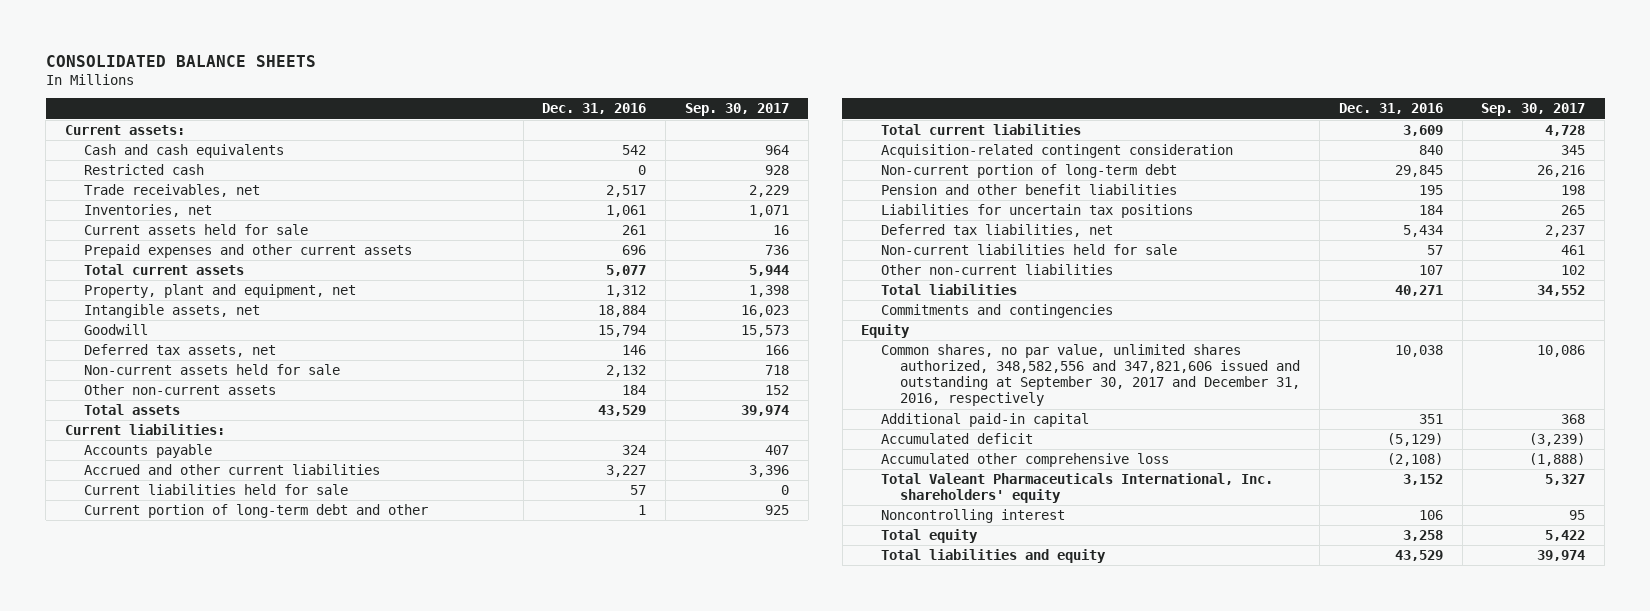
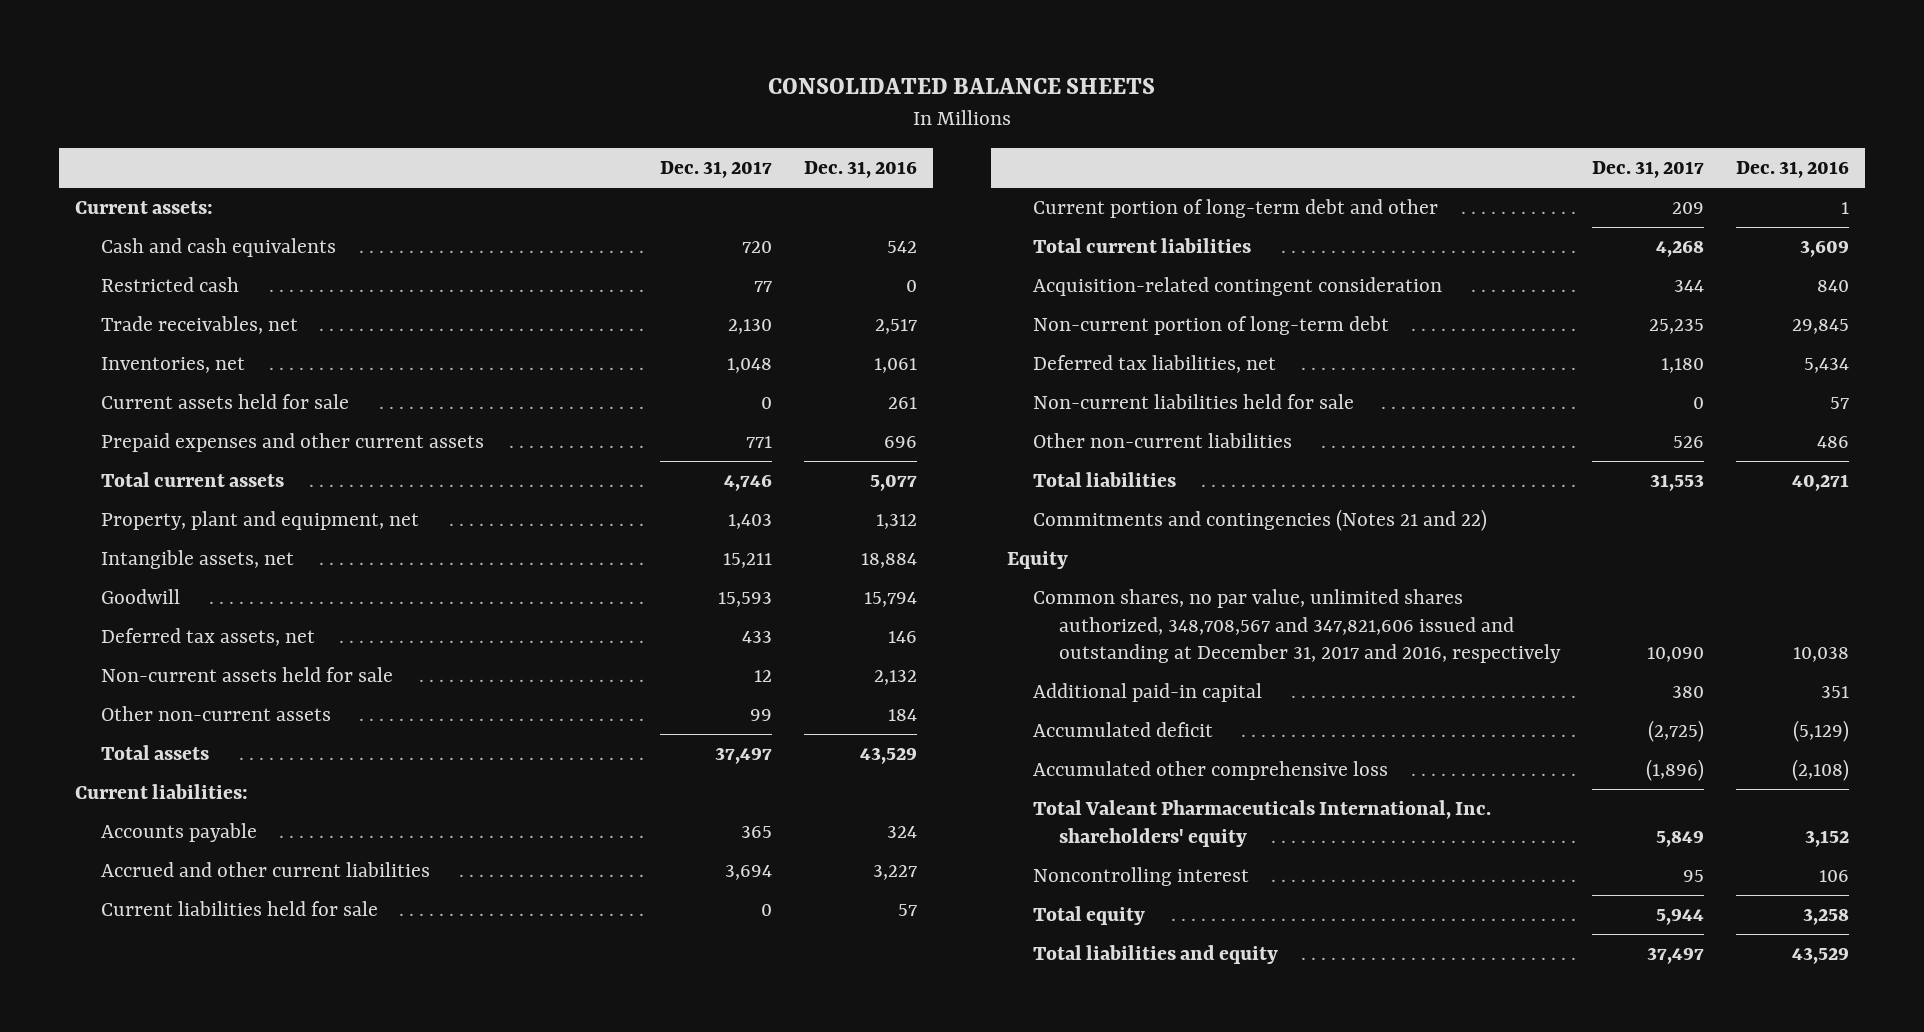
- | Dec. 31, 2016 | Sep. 30, 2017
+ | Dec. 31, 2017 | Dec. 31, 2016
- Pension and other benefit liabilities | 195 | 198
- Liabilities for uncertain tax positions | 184 | 265
- Other non-current liabilities | 107 | 102
+ Other non-current liabilities | 526 | 486
- Commitments and contingencies
+ Commitments and contingencies (Notes 21 and 22)
- Common shares, no par value, unlimited shares authorized, 348,582,556 and 347,821,606 issued and outstanding at September 30, 2017 and December 31, 2016, respectively | 10,038 | 10,086
+ Common shares, no par value, unlimited shares authorized, 348,708,567 and 347,821,606 issued and outstanding at December 31, 2017 and 2016, respectively | 10,090 | 10,038

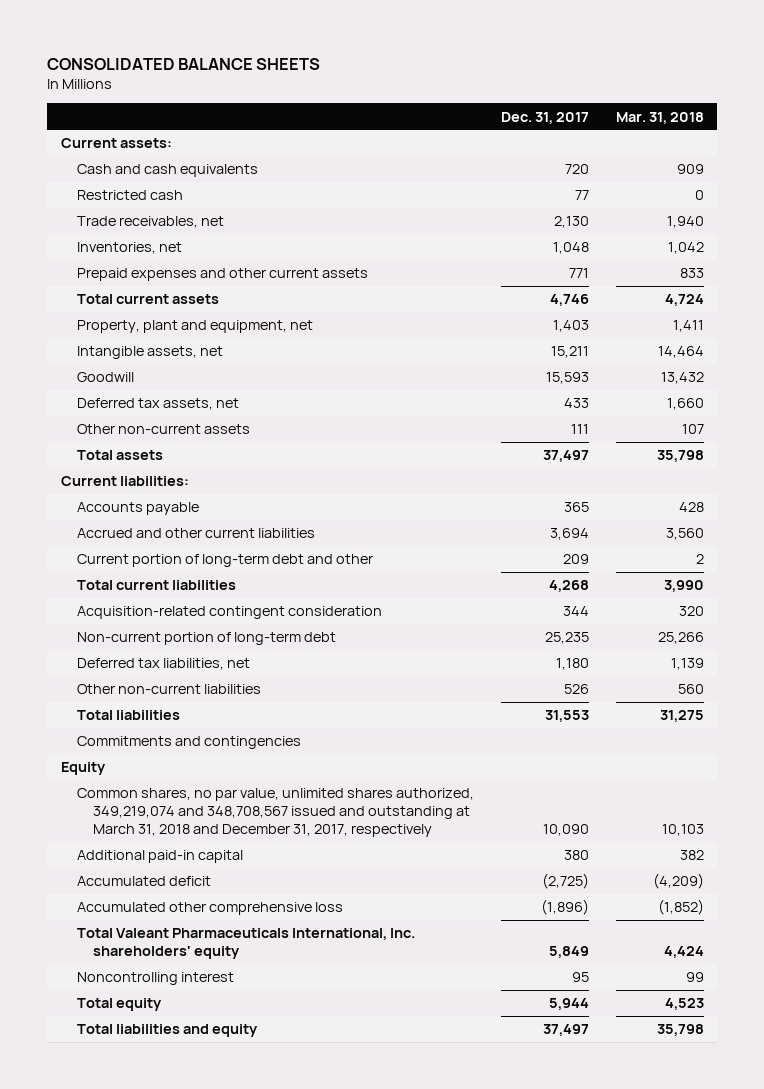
- | Dec. 31, 2017 | Dec. 31, 2016
+ | Dec. 31, 2017 | Mar. 31, 2018
- Current assets held for sale | 0 | 261
- Non-current assets held for sale | 12 | 2,132
- Other non-current assets | 99 | 184
+ Other non-current assets | 111 | 107
- Current liabilities held for sale | 0 | 57
- Non-current liabilities held for sale | 0 | 57
- Commitments and contingencies (Notes 21 and 22)
+ Commitments and contingencies
- Common shares, no par value, unlimited shares authorized, 348,708,567 and 347,821,606 issued and outstanding at December 31, 2017 and 2016, respectively | 10,090 | 10,038
+ Common shares, no par value, unlimited shares authorized, 349,219,074 and 348,708,567 issued and outstanding at March 31, 2018 and December 31, 2017, respectively | 10,090 | 10,103

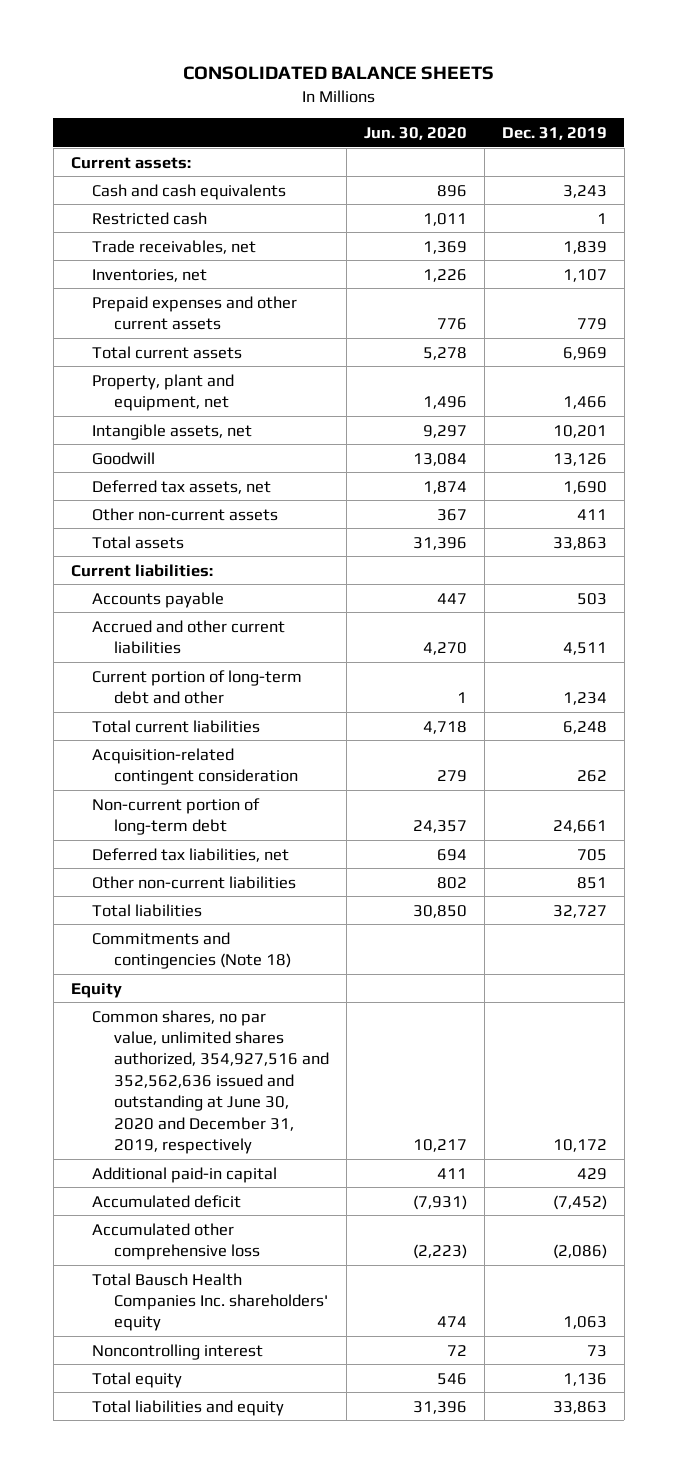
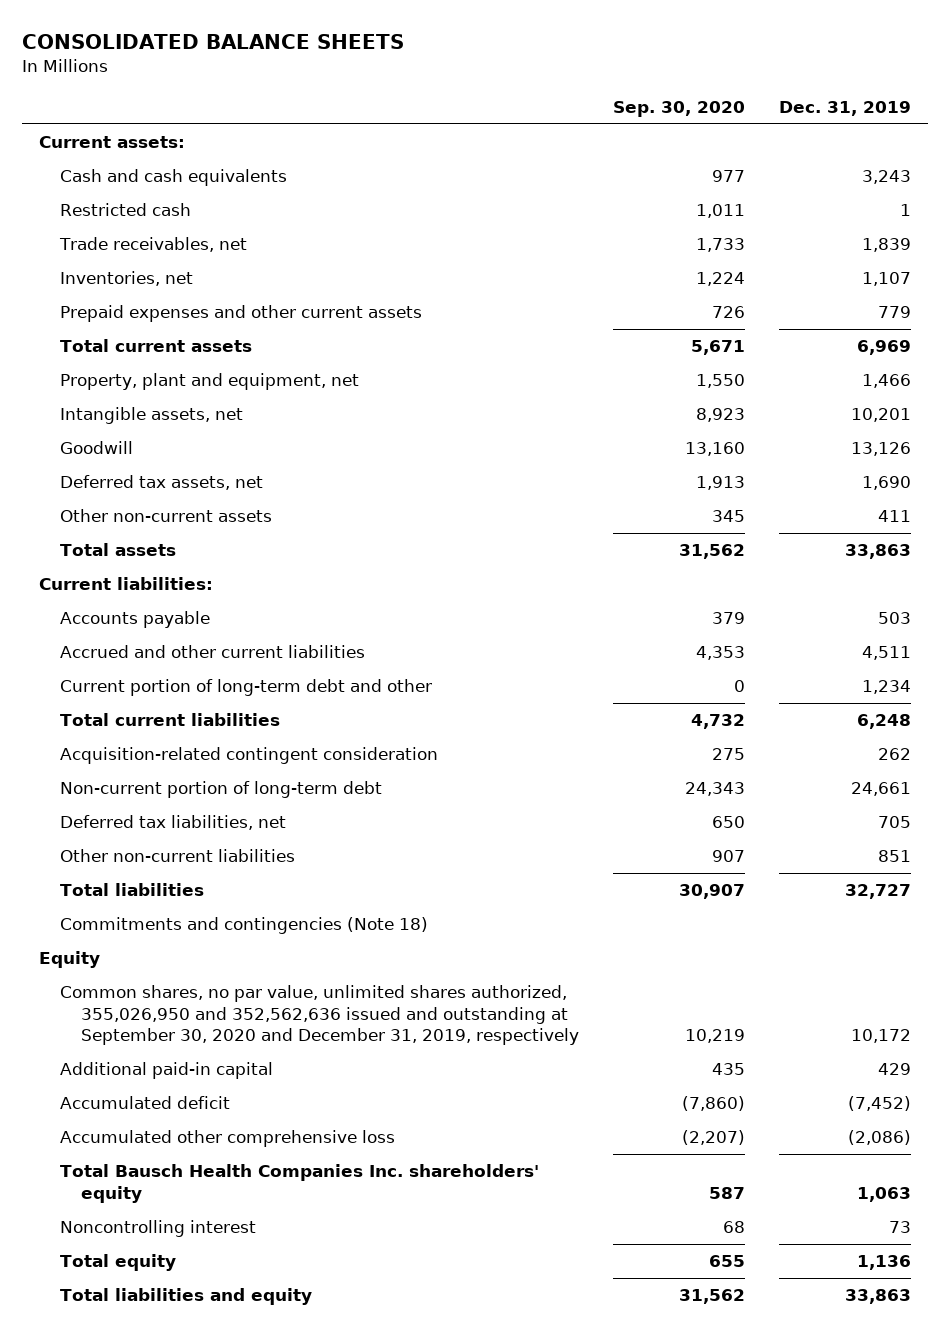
- | Jun. 30, 2020 | Dec. 31, 2019
+ | Sep. 30, 2020 | Dec. 31, 2019
- Common shares, no par value, unlimited shares authorized, 354,927,516 and 352,562,636 issued and outstanding at June 30, 2020 and December 31, 2019, respectively | 10,217 | 10,172
+ Common shares, no par value, unlimited shares authorized, 355,026,950 and 352,562,636 issued and outstanding at September 30, 2020 and December 31, 2019, respectively | 10,219 | 10,172

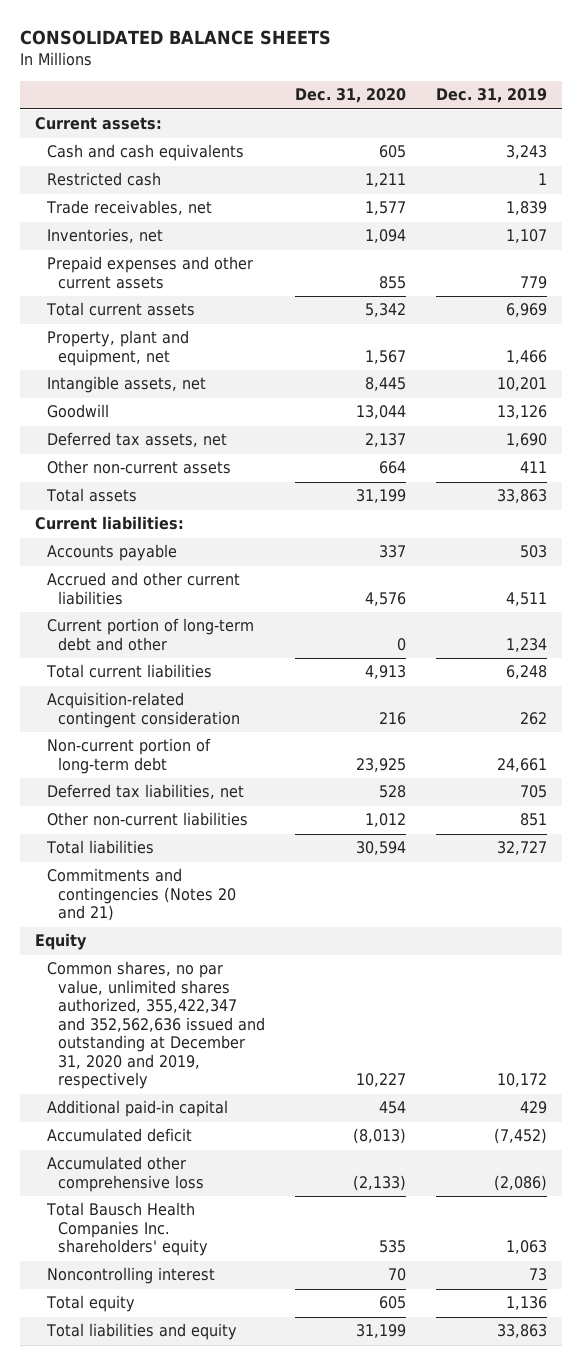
- | Sep. 30, 2020 | Dec. 31, 2019
+ | Dec. 31, 2020 | Dec. 31, 2019
- Commitments and contingencies (Note 18)
+ Commitments and contingencies (Notes 20 and 21)
- Common shares, no par value, unlimited shares authorized, 355,026,950 and 352,562,636 issued and outstanding at September 30, 2020 and December 31, 2019, respectively | 10,219 | 10,172
+ Common shares, no par value, unlimited shares authorized, 355,422,347 and 352,562,636 issued and outstanding at December 31, 2020 and 2019, respectively | 10,227 | 10,172

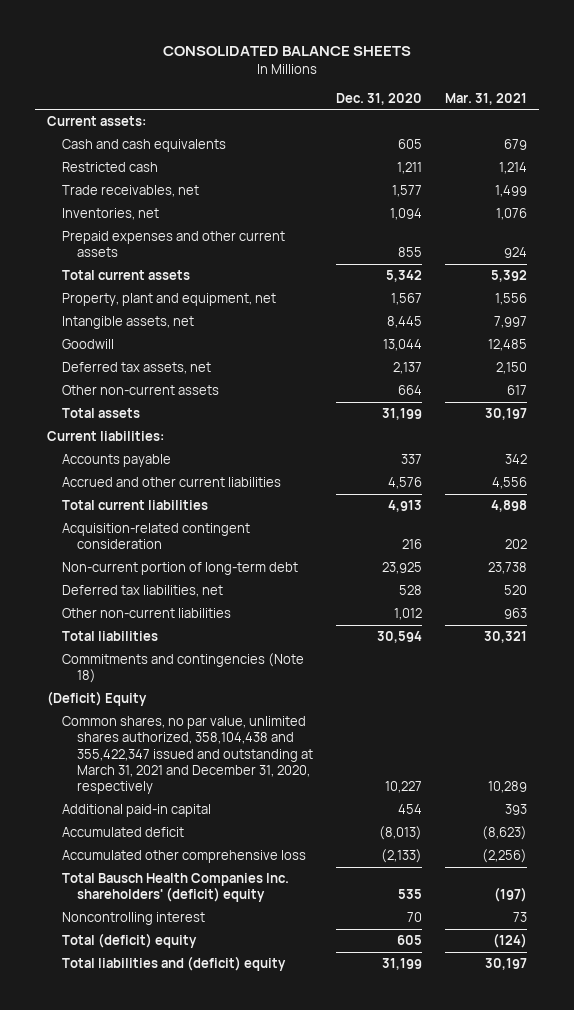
- | Dec. 31, 2020 | Dec. 31, 2019
+ | Dec. 31, 2020 | Mar. 31, 2021
- Current portion of long-term debt and other | 0 | 1,234
- Commitments and contingencies (Notes 20 and 21)
- Equity
- Common shares, no par value, unlimited shares authorized, 355,422,347 and 352,562,636 issued and outstanding at December 31, 2020 and 2019, respectively | 10,227 | 10,172
+ Commitments and contingencies (Note 18)
+ (Deficit) Equity
+ Common shares, no par value, unlimited shares authorized, 358,104,438 and 355,422,347 issued and outstanding at March 31, 2021 and December 31, 2020, respectively | 10,227 | 10,289
- Total Bausch Health Companies Inc. shareholders' equity | 535 | 1,063
+ Total Bausch Health Companies Inc. shareholders' (deficit) equity | 535 | (197)
- Total equity | 605 | 1,136
- Total liabilities and equity | 31,199 | 33,863
+ Total (deficit) equity | 605 | (124)
+ Total liabilities and (deficit) equity | 31,199 | 30,197

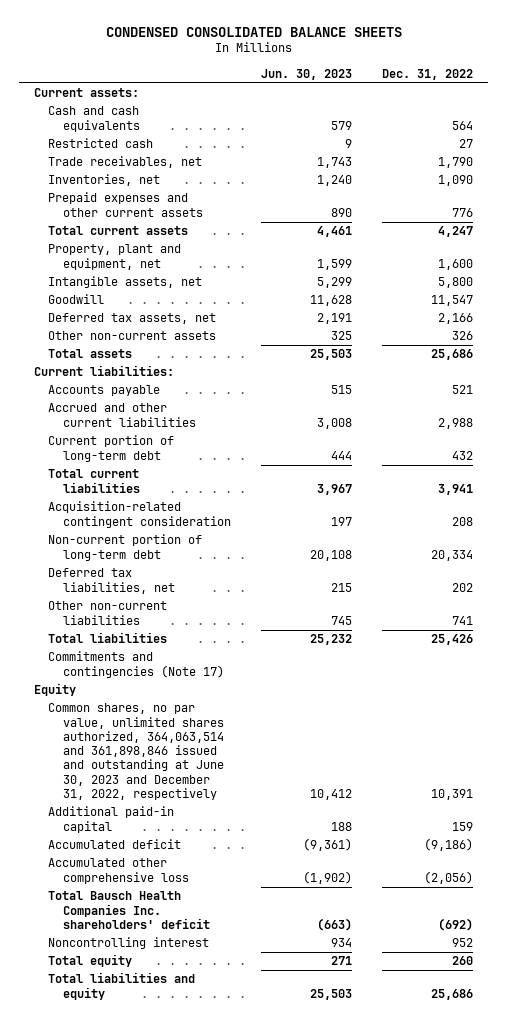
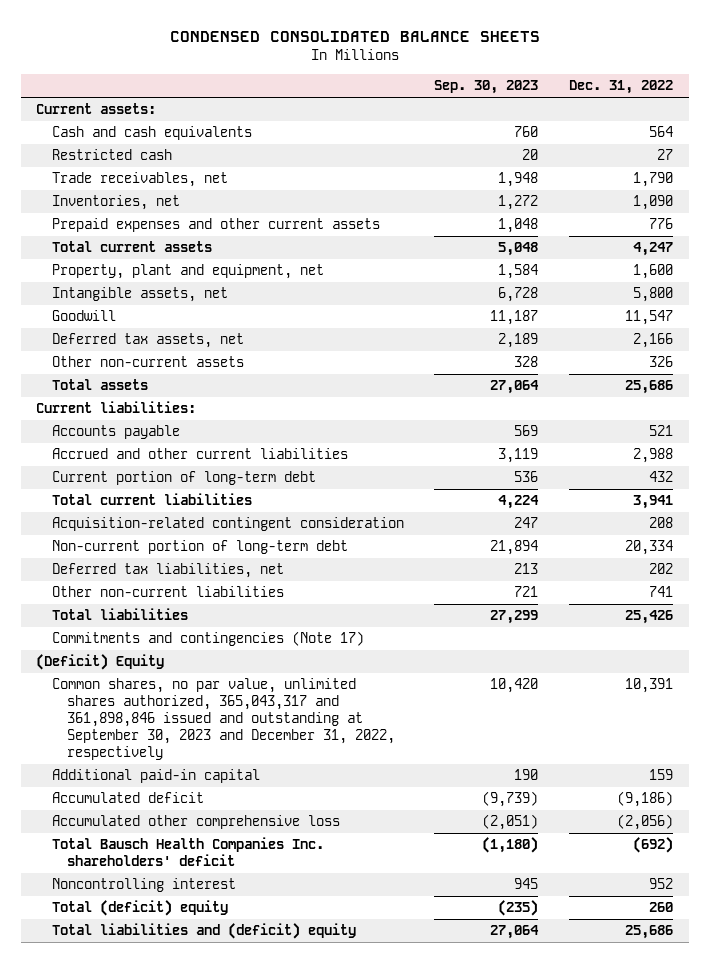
- | Jun. 30, 2023 | Dec. 31, 2022
+ | Sep. 30, 2023 | Dec. 31, 2022
- Equity
- Common shares, no par value, unlimited shares authorized, 364,063,514 and 361,898,846 issued and outstanding at June 30, 2023 and December 31, 2022, respectively | 10,412 | 10,391
+ (Deficit) Equity
+ Common shares, no par value, unlimited shares authorized, 365,043,317 and 361,898,846 issued and outstanding at September 30, 2023 and December 31, 2022, respectively | 10,420 | 10,391
- Total equity | 271 | 260
- Total liabilities and equity | 25,503 | 25,686
+ Total (deficit) equity | (235) | 260
+ Total liabilities and (deficit) equity | 27,064 | 25,686

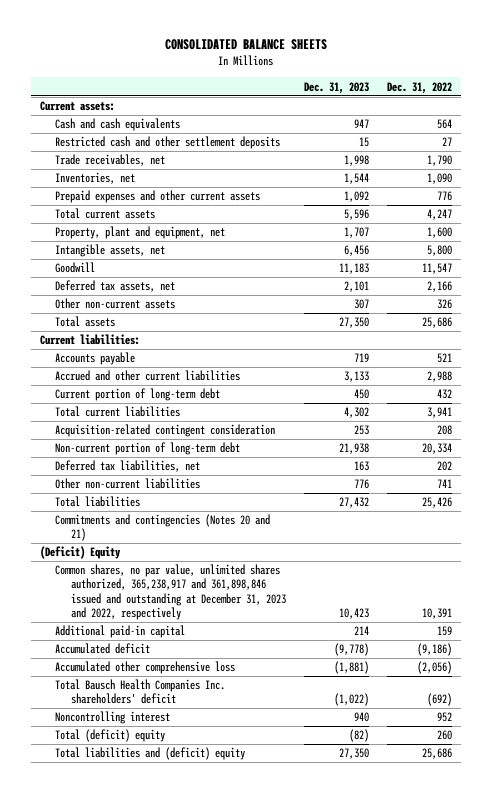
- CONDENSED CONSOLIDATED BALANCE SHEETS
+ CONSOLIDATED BALANCE SHEETS
- | Sep. 30, 2023 | Dec. 31, 2022
+ | Dec. 31, 2023 | Dec. 31, 2022
- Restricted cash | 20 | 27
+ Restricted cash and other settlement deposits | 15 | 27
- Commitments and contingencies (Note 17)
+ Commitments and contingencies (Notes 20 and 21)
- Common shares, no par value, unlimited shares authorized, 365,043,317 and 361,898,846 issued and outstanding at September 30, 2023 and December 31, 2022, respectively | 10,420 | 10,391
+ Common shares, no par value, unlimited shares authorized, 365,238,917 and 361,898,846 issued and outstanding at December 31, 2023 and 2022, respectively | 10,423 | 10,391

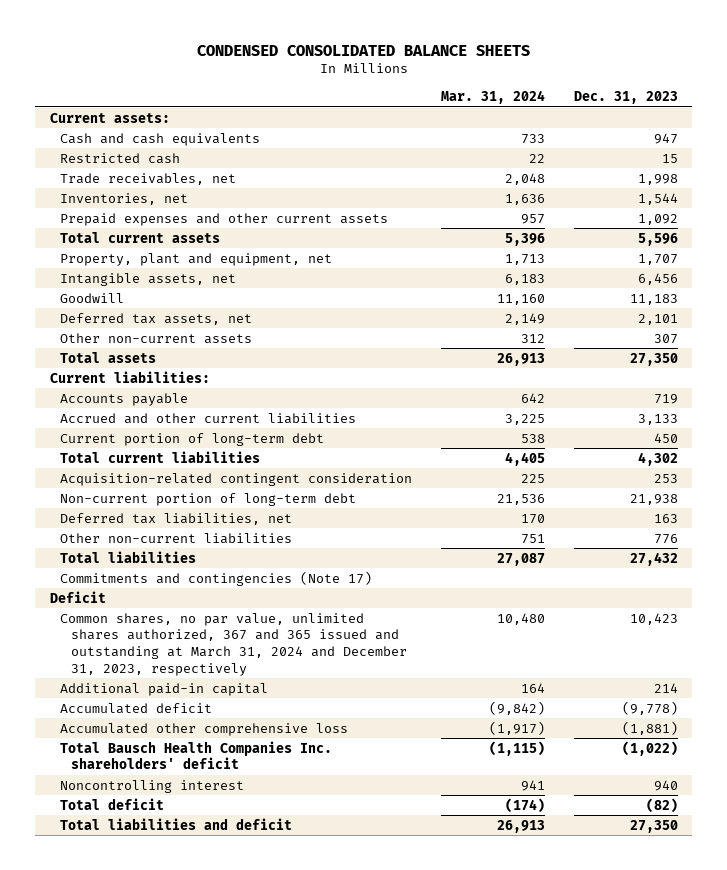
- CONSOLIDATED BALANCE SHEETS
+ CONDENSED CONSOLIDATED BALANCE SHEETS
- | Dec. 31, 2023 | Dec. 31, 2022
+ | Mar. 31, 2024 | Dec. 31, 2023
- Restricted cash and other settlement deposits | 15 | 27
+ Restricted cash | 22 | 15
- Commitments and contingencies (Notes 20 and 21)
- (Deficit) Equity
- Common shares, no par value, unlimited shares authorized, 365,238,917 and 361,898,846 issued and outstanding at December 31, 2023 and 2022, respectively | 10,423 | 10,391
+ Commitments and contingencies (Note 17)
+ Deficit
+ Common shares, no par value, unlimited shares authorized, 367 and 365 issued and outstanding at March 31, 2024 and December 31, 2023, respectively | 10,480 | 10,423
- Total (deficit) equity | (82) | 260
- Total liabilities and (deficit) equity | 27,350 | 25,686
+ Total deficit | (174) | (82)
+ Total liabilities and deficit | 26,913 | 27,350

